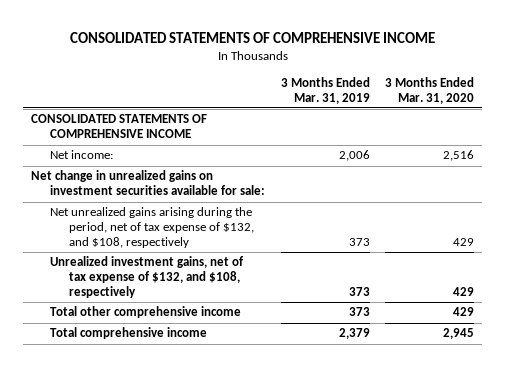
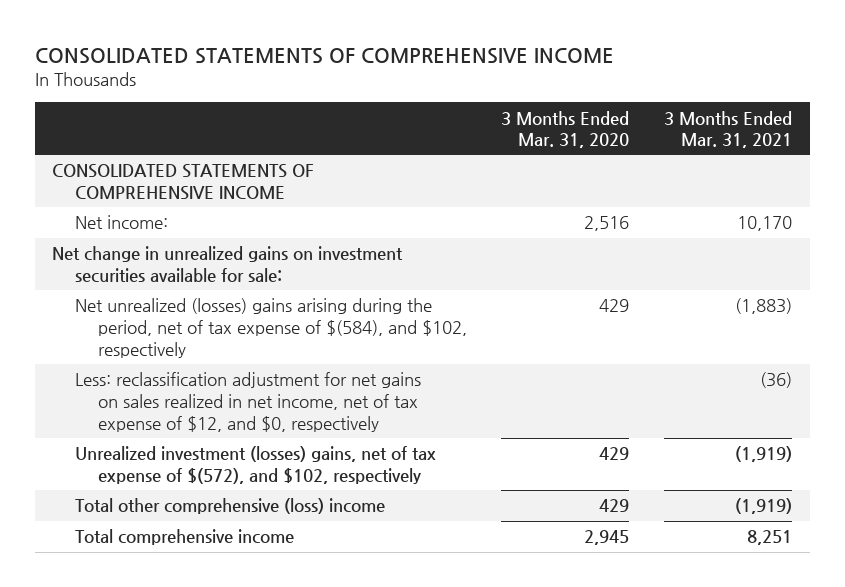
- | 3 Months Ended Mar. 31, 2019 | 3 Months Ended Mar. 31, 2020
+ | 3 Months Ended Mar. 31, 2020 | 3 Months Ended Mar. 31, 2021
- Net unrealized gains arising during the period, net of tax expense of $132, and $108, respectively | 373 | 429
- Unrealized investment gains, net of tax expense of $132, and $108, respectively | 373 | 429
- Total other comprehensive income | 373 | 429
+ Net unrealized (losses) gains arising during the period, net of tax expense of $(584), and $102, respectively | 429 | (1,883)
+ Less: reclassification adjustment for net gains on sales realized in net income, net of tax expense of $12, and $0, respectively | | (36)
+ Unrealized investment (losses) gains, net of tax expense of $(572), and $102, respectively | 429 | (1,919)
+ Total other comprehensive (loss) income | 429 | (1,919)

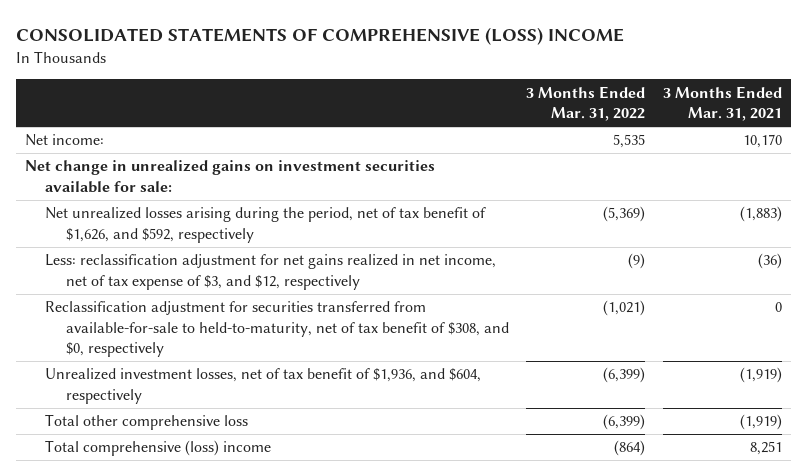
- CONSOLIDATED STATEMENTS OF COMPREHENSIVE INCOME
+ CONSOLIDATED STATEMENTS OF COMPREHENSIVE (LOSS) INCOME
- | 3 Months Ended Mar. 31, 2020 | 3 Months Ended Mar. 31, 2021
+ | 3 Months Ended Mar. 31, 2022 | 3 Months Ended Mar. 31, 2021
- CONSOLIDATED STATEMENTS OF COMPREHENSIVE INCOME
- Net unrealized (losses) gains arising during the period, net of tax expense of $(584), and $102, respectively | 429 | (1,883)
- Less: reclassification adjustment for net gains on sales realized in net income, net of tax expense of $12, and $0, respectively | | (36)
- Unrealized investment (losses) gains, net of tax expense of $(572), and $102, respectively | 429 | (1,919)
- Total other comprehensive (loss) income | 429 | (1,919)
- Total comprehensive income | 2,945 | 8,251
+ Net unrealized losses arising during the period, net of tax benefit of $1,626, and $592, respectively | (5,369) | (1,883)
+ Less: reclassification adjustment for net gains realized in net income, net of tax expense of $3, and $12, respectively | (9) | (36)
+ Reclassification adjustment for securities transferred from available-for-sale to held-to-maturity, net of tax benefit of $308, and $0, respectively | (1,021) | 0
+ Unrealized investment losses, net of tax benefit of $1,936, and $604, respectively | (6,399) | (1,919)
+ Total other comprehensive loss | (6,399) | (1,919)
+ Total comprehensive (loss) income | (864) | 8,251

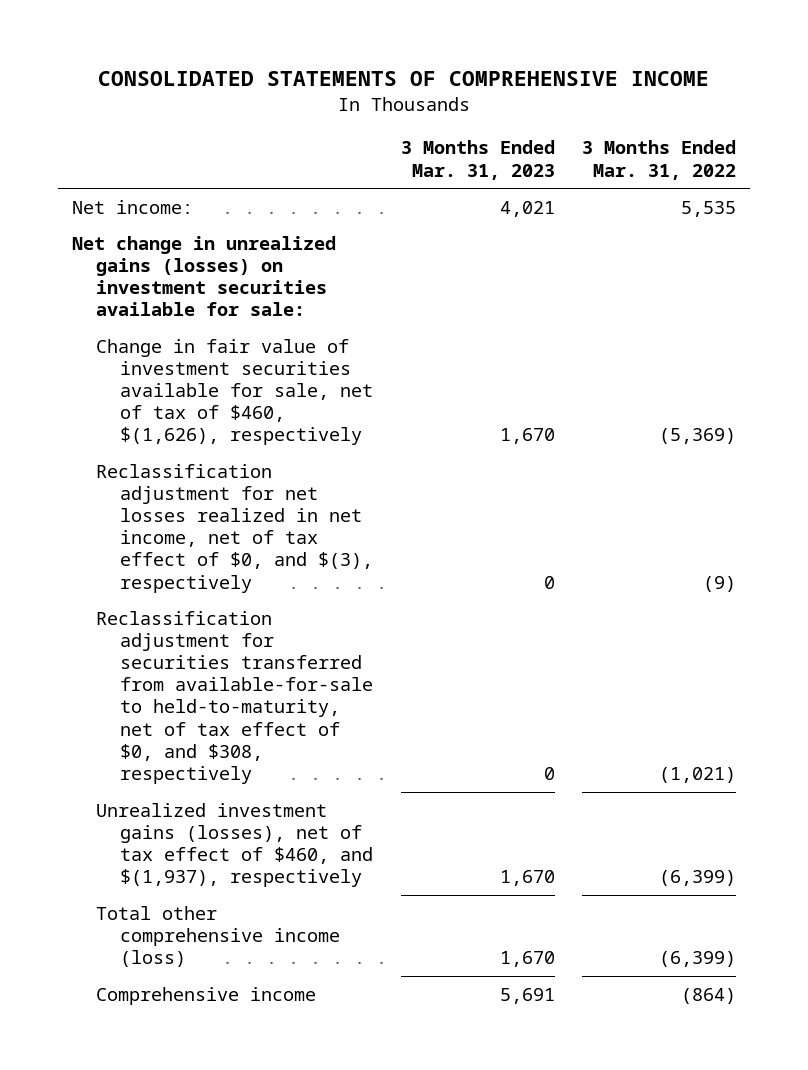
- CONSOLIDATED STATEMENTS OF COMPREHENSIVE (LOSS) INCOME
+ CONSOLIDATED STATEMENTS OF COMPREHENSIVE INCOME
- | 3 Months Ended Mar. 31, 2022 | 3 Months Ended Mar. 31, 2021
+ | 3 Months Ended Mar. 31, 2023 | 3 Months Ended Mar. 31, 2022
- Net change in unrealized gains on investment securities available for sale:
- Net unrealized losses arising during the period, net of tax benefit of $1,626, and $592, respectively | (5,369) | (1,883)
- Less: reclassification adjustment for net gains realized in net income, net of tax expense of $3, and $12, respectively | (9) | (36)
- Reclassification adjustment for securities transferred from available-for-sale to held-to-maturity, net of tax benefit of $308, and $0, respectively | (1,021) | 0
- Unrealized investment losses, net of tax benefit of $1,936, and $604, respectively | (6,399) | (1,919)
- Total other comprehensive loss | (6,399) | (1,919)
- Total comprehensive (loss) income | (864) | 8,251
+ Net change in unrealized gains (losses) on investment securities available for sale:
+ Change in fair value of investment securities available for sale, net of tax of $460, $(1,626), respectively | 1,670 | (5,369)
+ Reclassification adjustment for net losses realized in net income, net of tax effect of $0, and $(3), respectively | 0 | (9)
+ Reclassification adjustment for securities transferred from available-for-sale to held-to-maturity, net of tax effect of $0, and $308, respectively | 0 | (1,021)
+ Unrealized investment gains (losses), net of tax effect of $460, and $(1,937), respectively | 1,670 | (6,399)
+ Total other comprehensive income (loss) | 1,670 | (6,399)
+ Comprehensive income | 5,691 | (864)

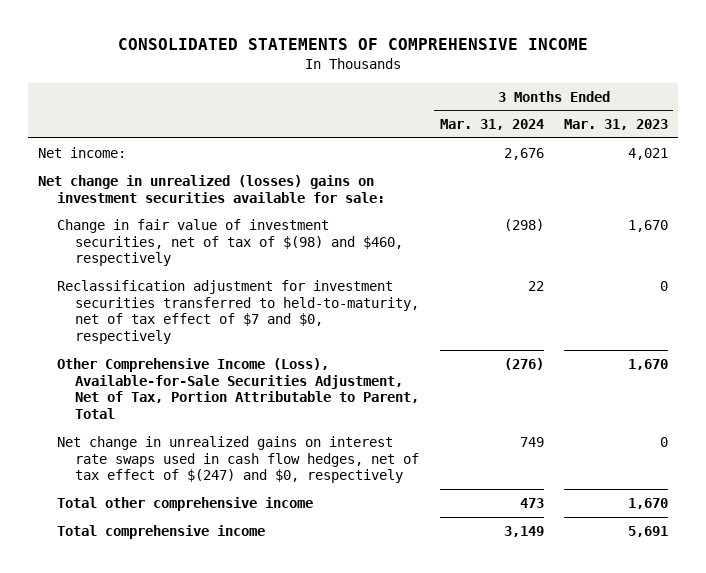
- | 3 Months Ended Mar. 31, 2023 | 3 Months Ended Mar. 31, 2022
+ | 3 Months Ended Mar. 31, 2024 | 3 Months Ended Mar. 31, 2023
- Net change in unrealized gains (losses) on investment securities available for sale:
- Change in fair value of investment securities available for sale, net of tax of $460, $(1,626), respectively | 1,670 | (5,369)
- Reclassification adjustment for net losses realized in net income, net of tax effect of $0, and $(3), respectively | 0 | (9)
- Reclassification adjustment for securities transferred from available-for-sale to held-to-maturity, net of tax effect of $0, and $308, respectively | 0 | (1,021)
- Unrealized investment gains (losses), net of tax effect of $460, and $(1,937), respectively | 1,670 | (6,399)
- Total other comprehensive income (loss) | 1,670 | (6,399)
- Comprehensive income | 5,691 | (864)
+ Net change in unrealized (losses) gains on investment securities available for sale:
+ Change in fair value of investment securities, net of tax of $(98) and $460, respectively | (298) | 1,670
+ Reclassification adjustment for investment securities transferred to held-to-maturity, net of tax effect of $7 and $0, respectively | 22 | 0
+ Other Comprehensive Income (Loss), Available-for-Sale Securities Adjustment, Net of Tax, Portion Attributable to Parent, Total | (276) | 1,670
+ Net change in unrealized gains on interest rate swaps used in cash flow hedges, net of tax effect of $(247) and $0, respectively | 749 | 0
+ Total other comprehensive income | 473 | 1,670
+ Total comprehensive income | 3,149 | 5,691

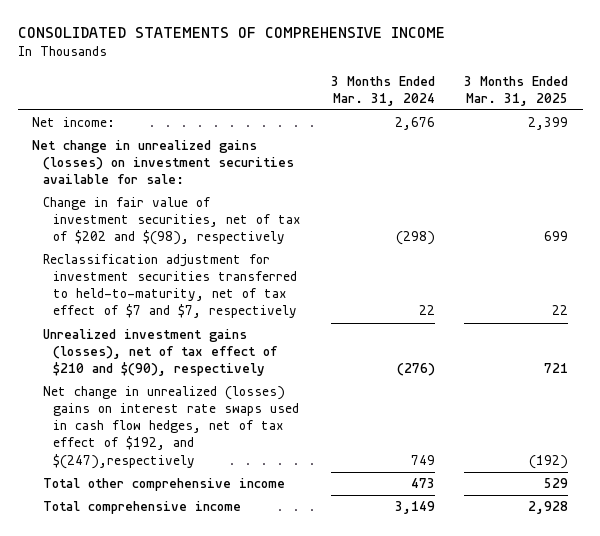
- | 3 Months Ended Mar. 31, 2024 | 3 Months Ended Mar. 31, 2023
+ | 3 Months Ended Mar. 31, 2024 | 3 Months Ended Mar. 31, 2025
- Net change in unrealized (losses) gains on investment securities available for sale:
- Change in fair value of investment securities, net of tax of $(98) and $460, respectively | (298) | 1,670
- Reclassification adjustment for investment securities transferred to held-to-maturity, net of tax effect of $7 and $0, respectively | 22 | 0
- Other Comprehensive Income (Loss), Available-for-Sale Securities Adjustment, Net of Tax, Portion Attributable to Parent, Total | (276) | 1,670
- Net change in unrealized gains on interest rate swaps used in cash flow hedges, net of tax effect of $(247) and $0, respectively | 749 | 0
+ Net change in unrealized gains (losses) on investment securities available for sale:
+ Change in fair value of investment securities, net of tax of $202 and $(98), respectively | (298) | 699
+ Reclassification adjustment for investment securities transferred to held-to-maturity, net of tax effect of $7 and $7, respectively | 22 | 22
+ Unrealized investment gains (losses), net of tax effect of $210 and $(90), respectively | (276) | 721
+ Net change in unrealized (losses) gains on interest rate swaps used in cash flow hedges, net of tax effect of $192, and $(247),respectively | 749 | (192)

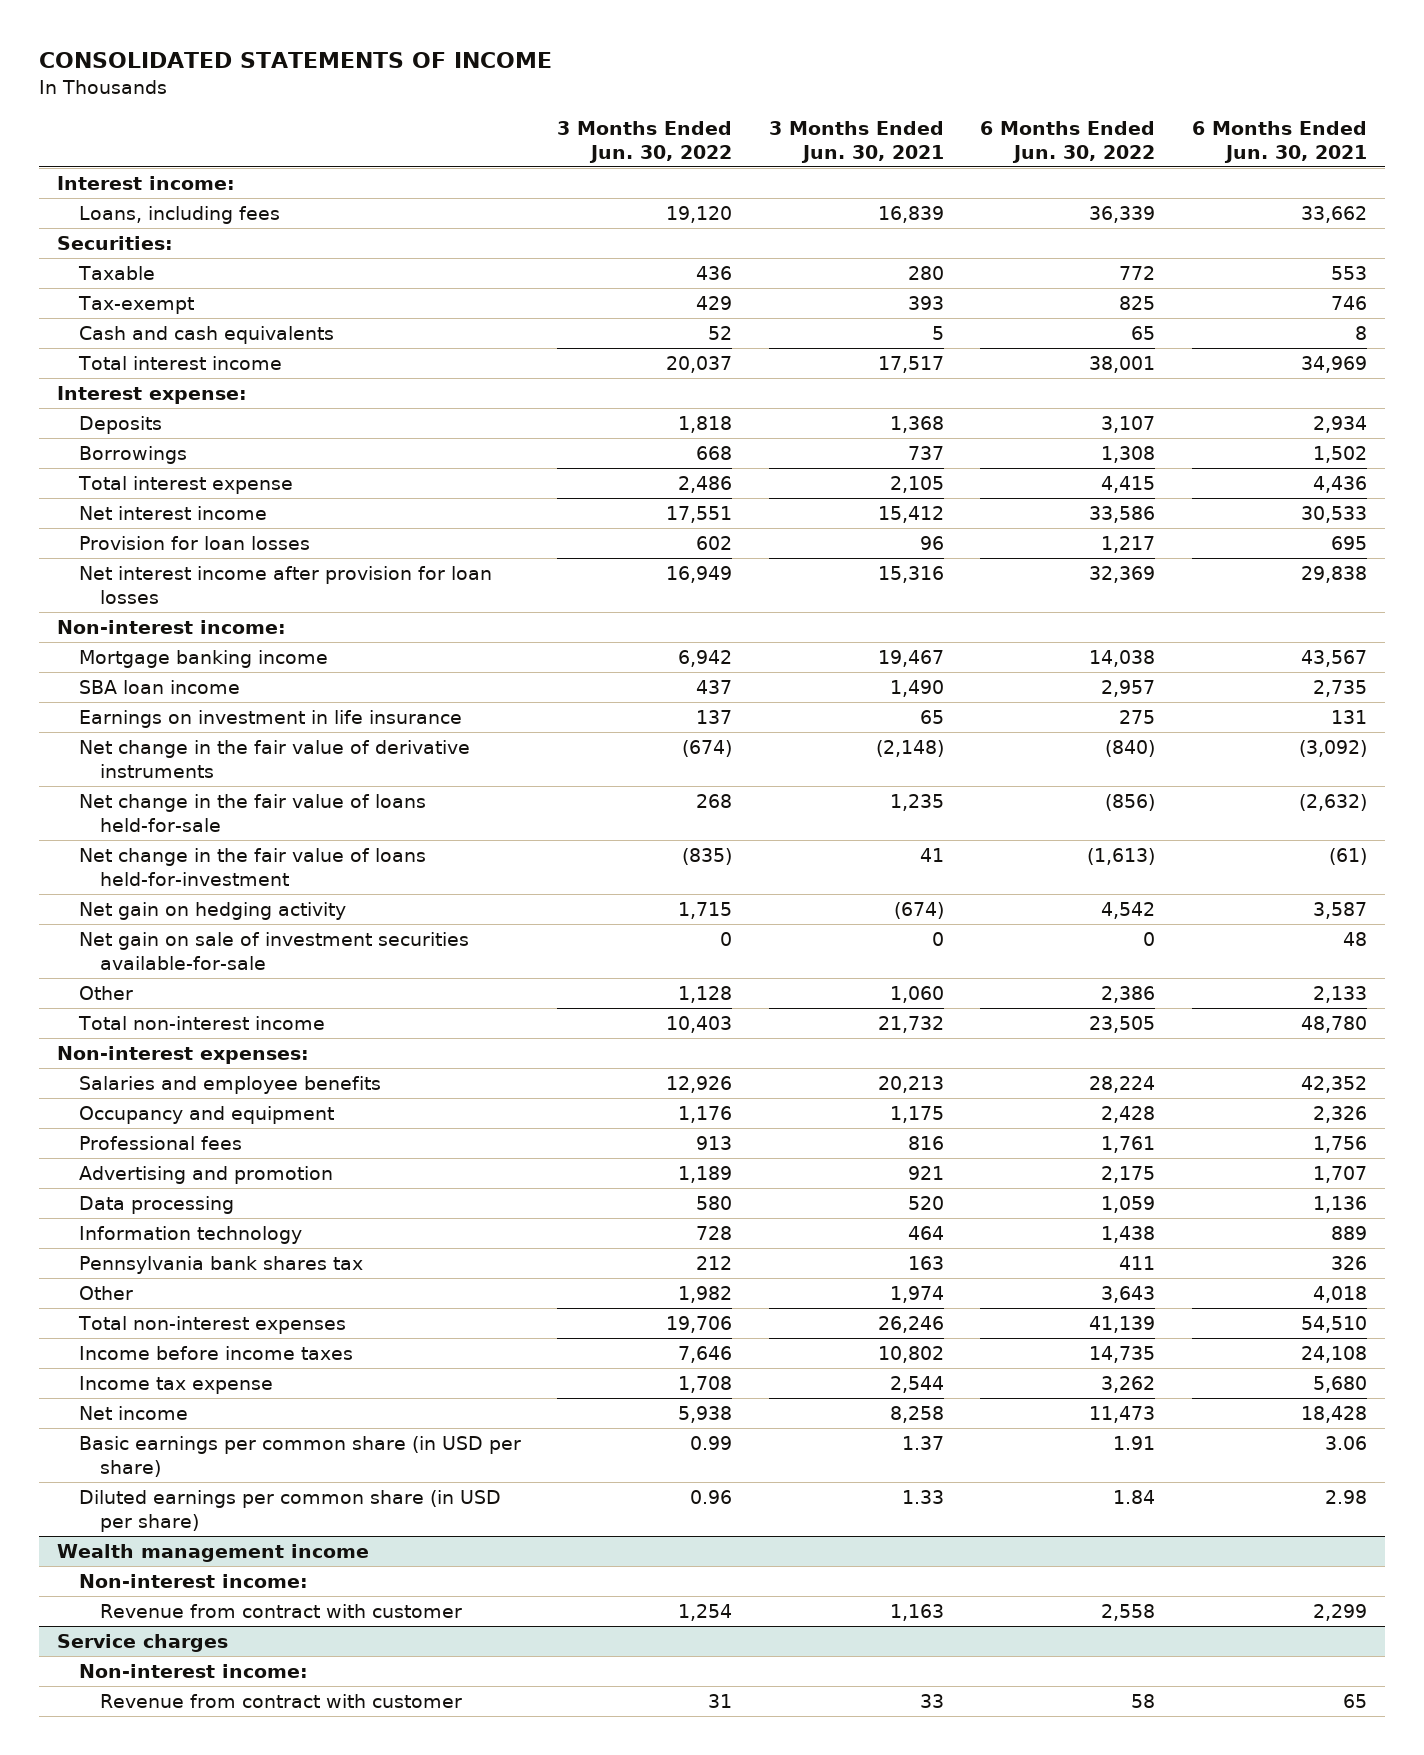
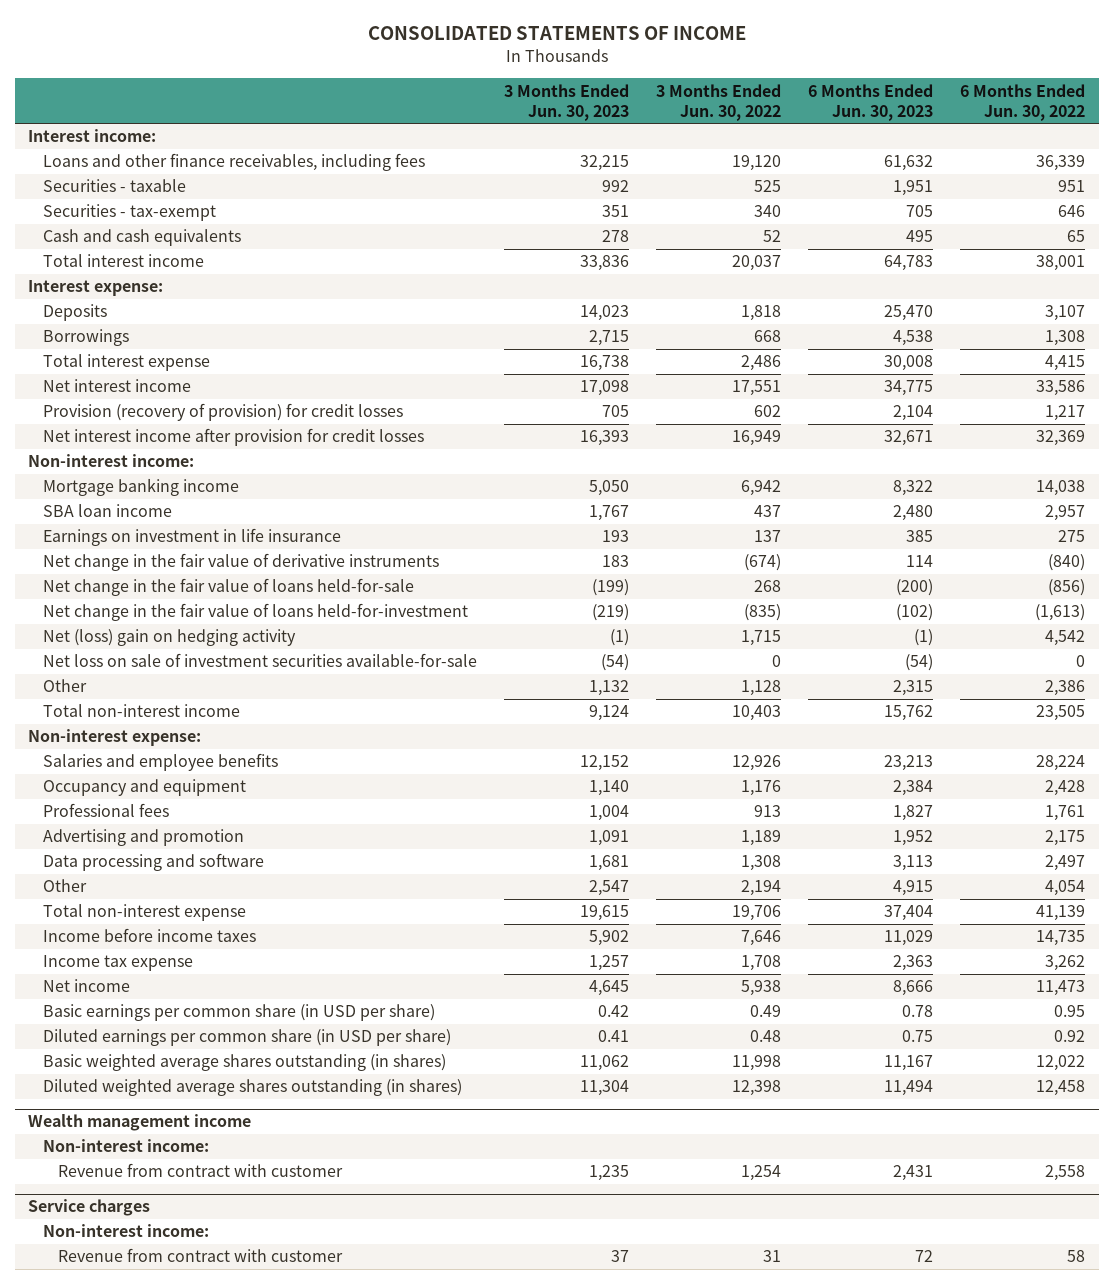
- | 3 Months Ended Jun. 30, 2022 | 3 Months Ended Jun. 30, 2021 | 6 Months Ended Jun. 30, 2022 | 6 Months Ended Jun. 30, 2021
+ | 3 Months Ended Jun. 30, 2023 | 3 Months Ended Jun. 30, 2022 | 6 Months Ended Jun. 30, 2023 | 6 Months Ended Jun. 30, 2022
- Loans, including fees | 19,120 | 16,839 | 36,339 | 33,662
- Securities:
- Taxable | 436 | 280 | 772 | 553
- Tax-exempt | 429 | 393 | 825 | 746
+ Loans and other finance receivables, including fees | 32,215 | 19,120 | 61,632 | 36,339
+ Securities - taxable | 992 | 525 | 1,951 | 951
+ Securities - tax-exempt | 351 | 340 | 705 | 646
- Provision for loan losses | 602 | 96 | 1,217 | 695
- Net interest income after provision for loan losses | 16,949 | 15,316 | 32,369 | 29,838
+ Provision (recovery of provision) for credit losses | 705 | 602 | 2,104 | 1,217
+ Net interest income after provision for credit losses | 16,393 | 16,949 | 32,671 | 32,369
- Net gain on hedging activity | 1,715 | (674) | 4,542 | 3,587
- Net gain on sale of investment securities available-for-sale | 0 | 0 | 0 | 48
+ Net (loss) gain on hedging activity | (1) | 1,715 | (1) | 4,542
+ Net loss on sale of investment securities available-for-sale | (54) | 0 | (54) | 0
- Non-interest expenses:
+ Non-interest expense:
- Data processing | 580 | 520 | 1,059 | 1,136
- Information technology | 728 | 464 | 1,438 | 889
- Pennsylvania bank shares tax | 212 | 163 | 411 | 326
- Other | 1,982 | 1,974 | 3,643 | 4,018
- Total non-interest expenses | 19,706 | 26,246 | 41,139 | 54,510
+ Data processing and software | 1,681 | 1,308 | 3,113 | 2,497
+ Other | 2,547 | 2,194 | 4,915 | 4,054
+ Total non-interest expense | 19,615 | 19,706 | 37,404 | 41,139
- Basic earnings per common share (in USD per share) | 0.99 | 1.37 | 1.91 | 3.06
- Diluted earnings per common share (in USD per share) | 0.96 | 1.33 | 1.84 | 2.98
+ Basic earnings per common share (in USD per share) | 0.42 | 0.49 | 0.78 | 0.95
+ Diluted earnings per common share (in USD per share) | 0.41 | 0.48 | 0.75 | 0.92
+ Basic weighted average shares outstanding (in shares) | 11,062 | 11,998 | 11,167 | 12,022
+ Diluted weighted average shares outstanding (in shares) | 11,304 | 12,398 | 11,494 | 12,458

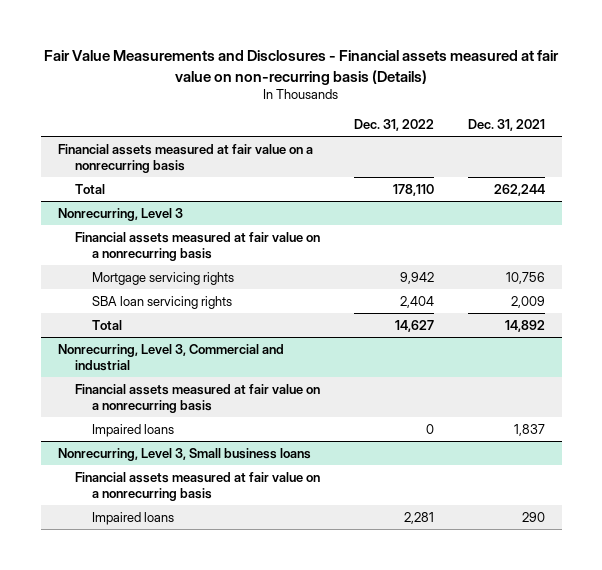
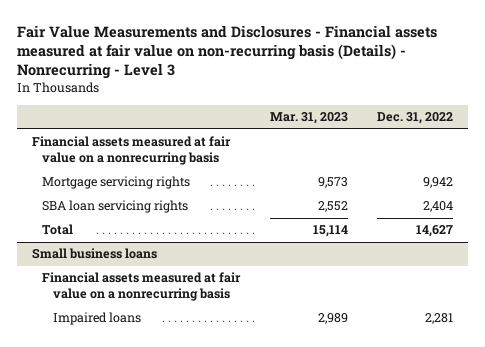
- Fair Value Measurements and Disclosures - Financial assets measured at fair value on non-recurring basis (Details)
+ Fair Value Measurements and Disclosures - Financial assets measured at fair value on non-recurring basis (Details) - Nonrecurring - Level 3
- | Dec. 31, 2022 | Dec. 31, 2021
+ | Mar. 31, 2023 | Dec. 31, 2022
- Total | 178,110 | 262,244
- Nonrecurring, Level 3
- Financial assets measured at fair value on a nonrecurring basis
- Nonrecurring, Level 3, Commercial and industrial
- Financial assets measured at fair value on a nonrecurring basis
- Impaired loans | 0 | 1,837
- Nonrecurring, Level 3, Small business loans
+ Small business loans

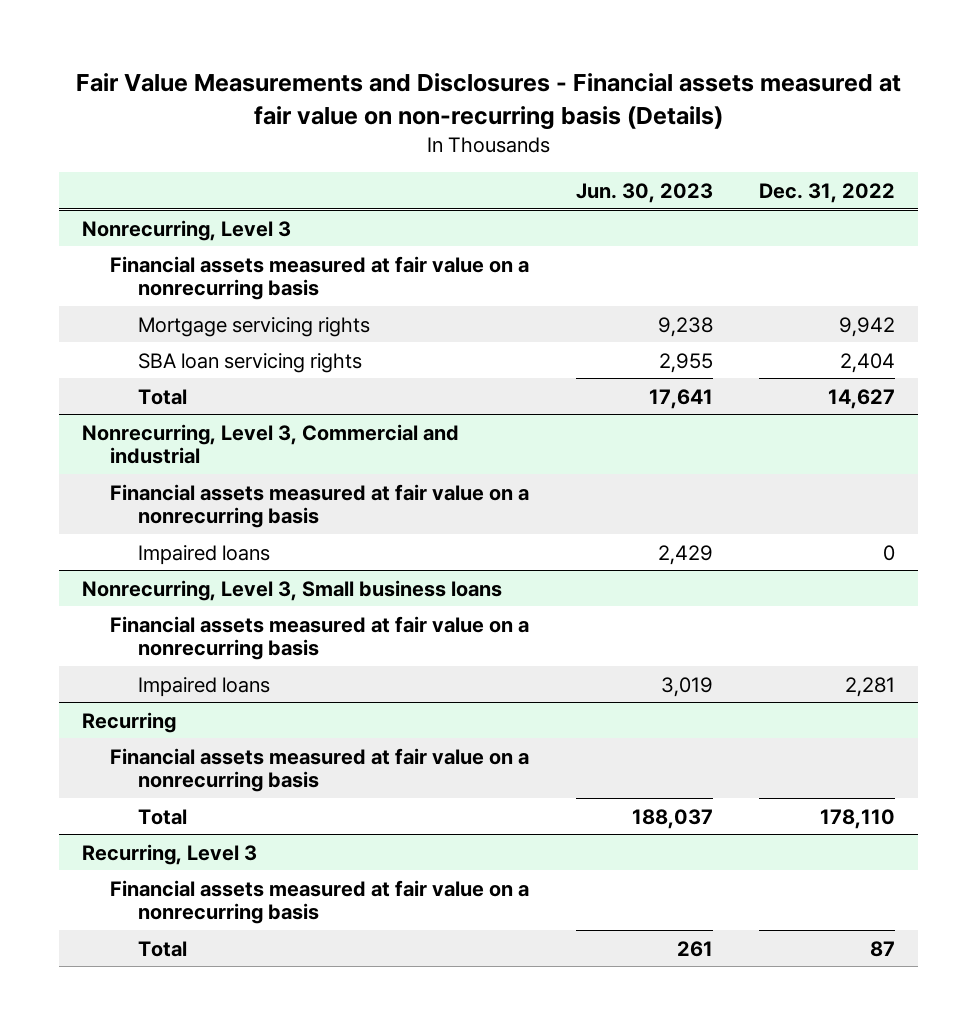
- Fair Value Measurements and Disclosures - Financial assets measured at fair value on non-recurring basis (Details) - Nonrecurring - Level 3
+ Fair Value Measurements and Disclosures - Financial assets measured at fair value on non-recurring basis (Details)
- | Mar. 31, 2023 | Dec. 31, 2022
+ | Jun. 30, 2023 | Dec. 31, 2022
+ Nonrecurring, Level 3
- Small business loans
+ Nonrecurring, Level 3, Commercial and industrial
+ Impaired loans | 2,429 | 0
+ Nonrecurring, Level 3, Small business loans
+ Financial assets measured at fair value on a nonrecurring basis
+ Recurring
+ Financial assets measured at fair value on a nonrecurring basis
+ Total | 188,037 | 178,110
+ Recurring, Level 3
+ Financial assets measured at fair value on a nonrecurring basis
+ Total | 261 | 87

